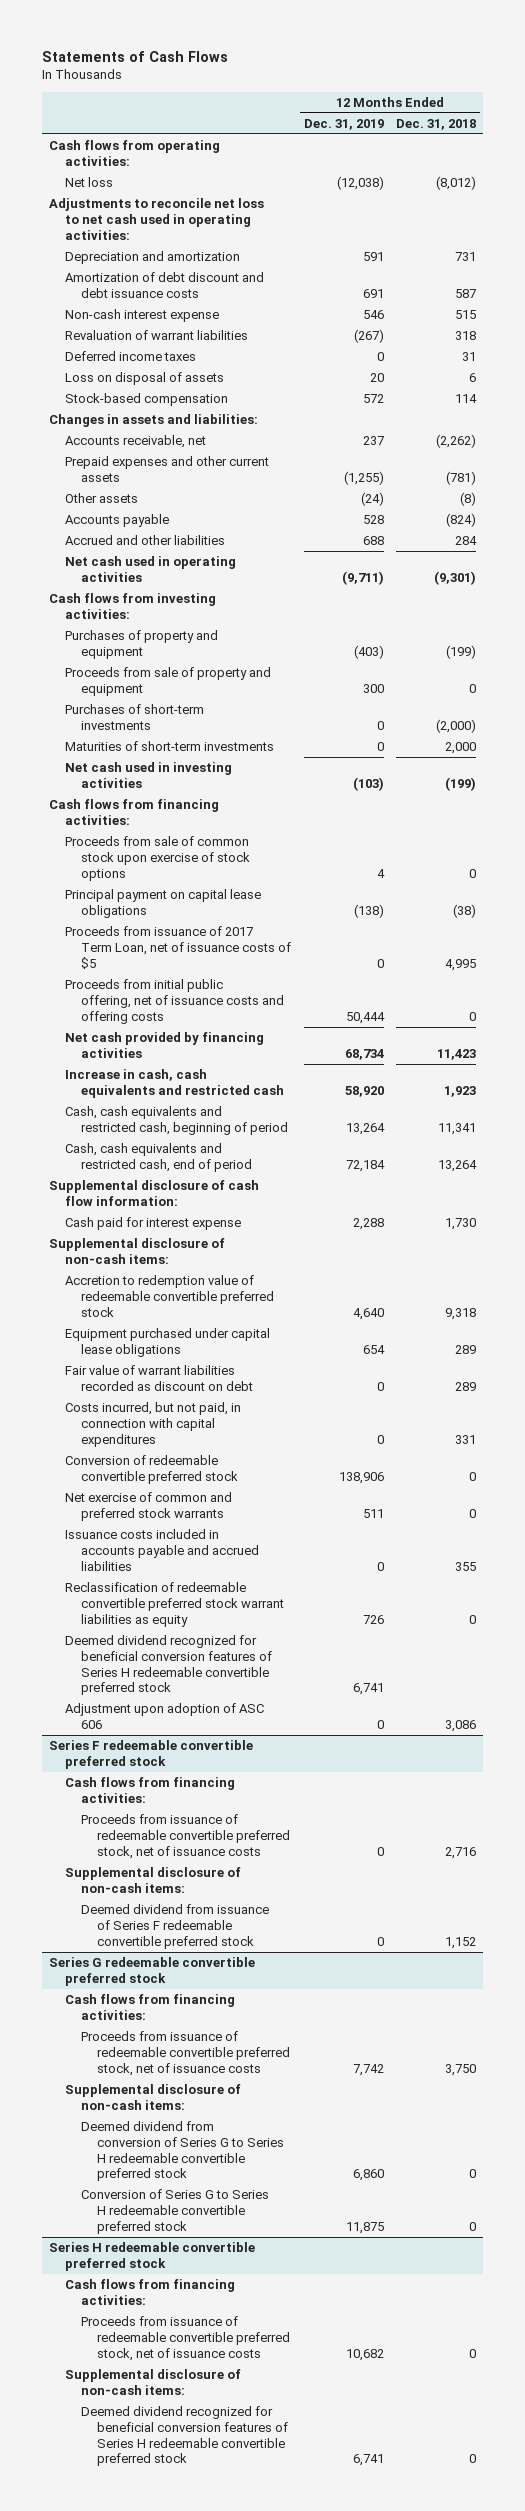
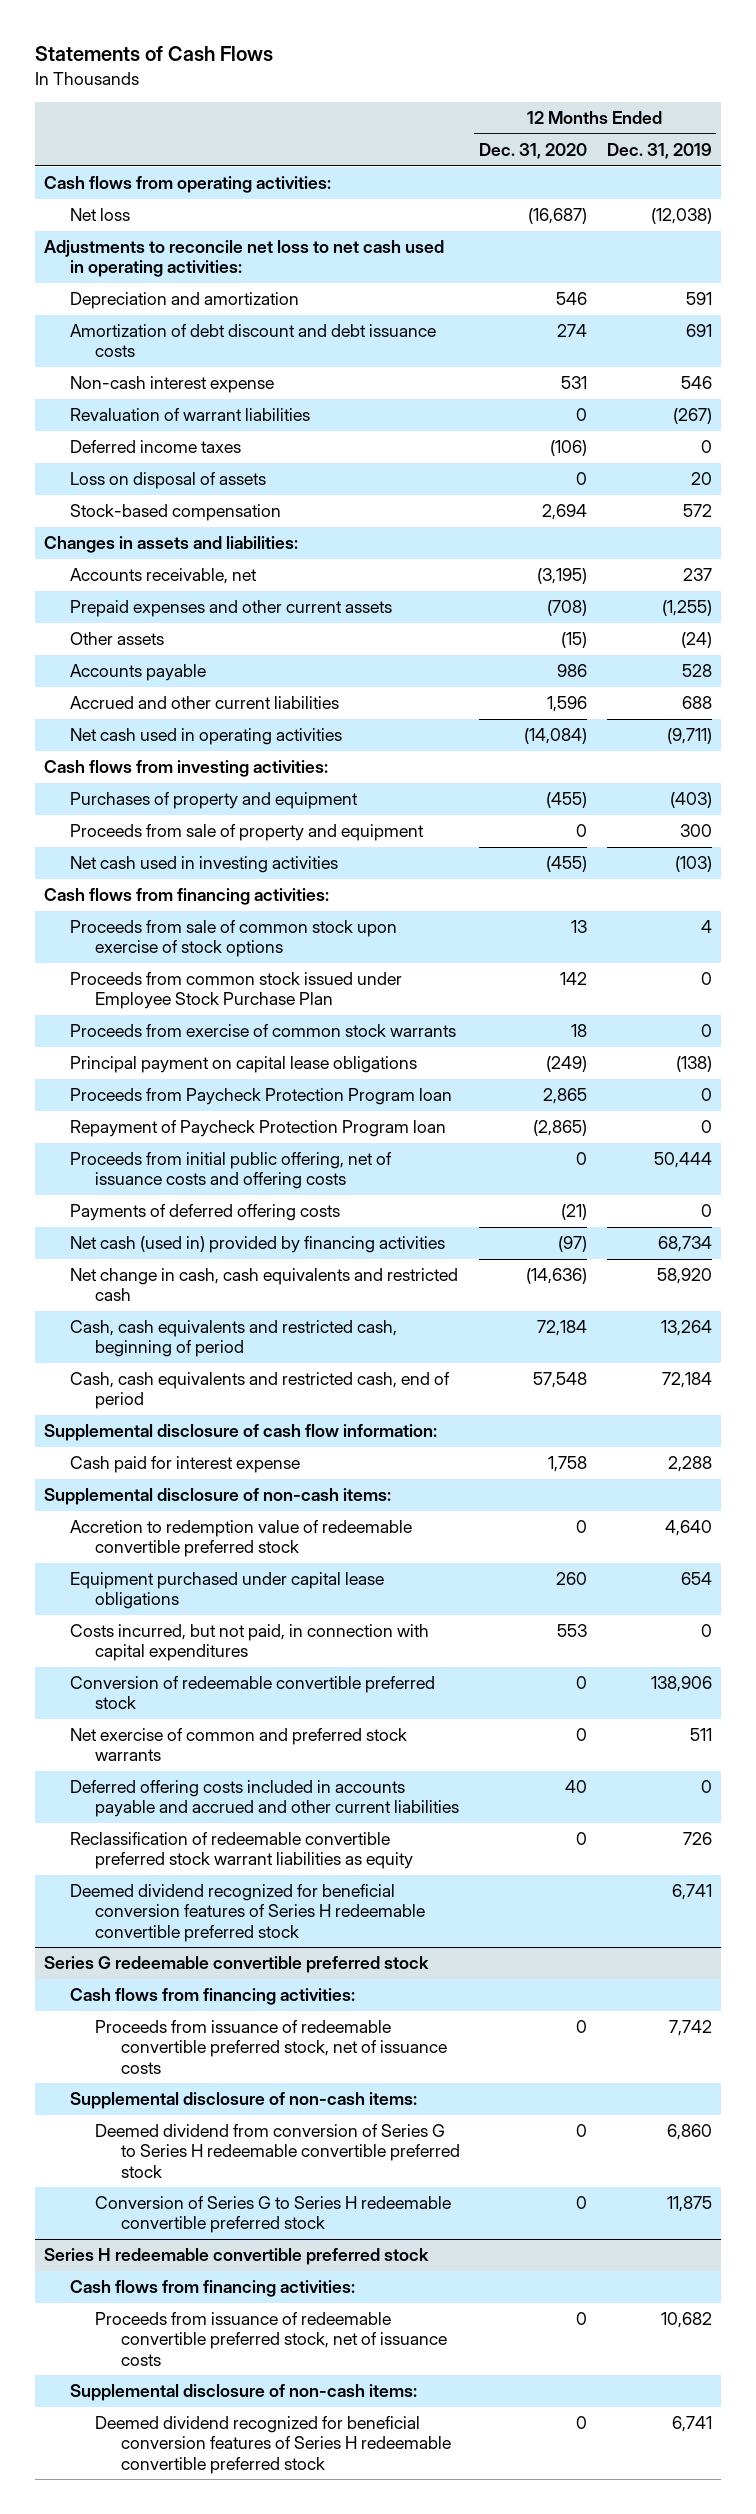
- | 12 Months Ended Dec. 31, 2019 | 12 Months Ended Dec. 31, 2018
+ | 12 Months Ended Dec. 31, 2020 | 12 Months Ended Dec. 31, 2019
- Accrued and other liabilities | 688 | 284
+ Accrued and other current liabilities | 1,596 | 688
- Purchases of short-term investments | 0 | (2,000)
- Maturities of short-term investments | 0 | 2,000
+ Proceeds from common stock issued under Employee Stock Purchase Plan | 142 | 0
+ Proceeds from exercise of common stock warrants | 18 | 0
- Proceeds from issuance of 2017 Term Loan, net of issuance costs of $5 | 0 | 4,995
+ Proceeds from Paycheck Protection Program loan | 2,865 | 0
+ Repayment of Paycheck Protection Program loan | (2,865) | 0
- Net cash provided by financing activities | 68,734 | 11,423
- Increase in cash, cash equivalents and restricted cash | 58,920 | 1,923
+ Payments of deferred offering costs | (21) | 0
+ Net cash (used in) provided by financing activities | (97) | 68,734
+ Net change in cash, cash equivalents and restricted cash | (14,636) | 58,920
- Fair value of warrant liabilities recorded as discount on debt | 0 | 289
- Issuance costs included in accounts payable and accrued liabilities | 0 | 355
+ Deferred offering costs included in accounts payable and accrued and other current liabilities | 40 | 0
- Adjustment upon adoption of ASC 606 | 0 | 3,086
- Series F redeemable convertible preferred stock
- Cash flows from financing activities:
- Proceeds from issuance of redeemable convertible preferred stock, net of issuance costs | 0 | 2,716
- Supplemental disclosure of non-cash items:
- Deemed dividend from issuance of Series F redeemable convertible preferred stock | 0 | 1,152

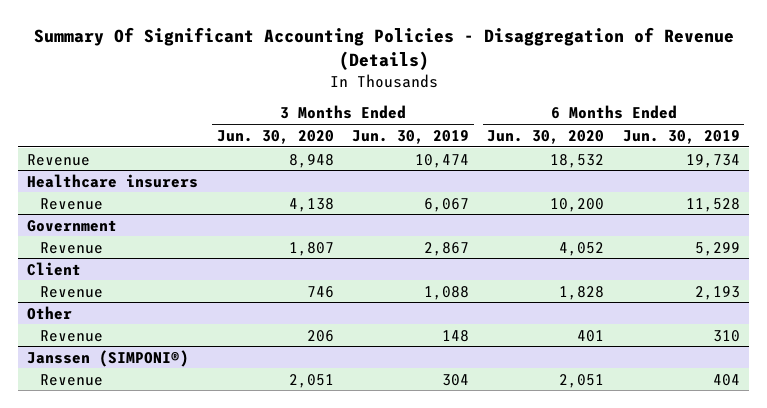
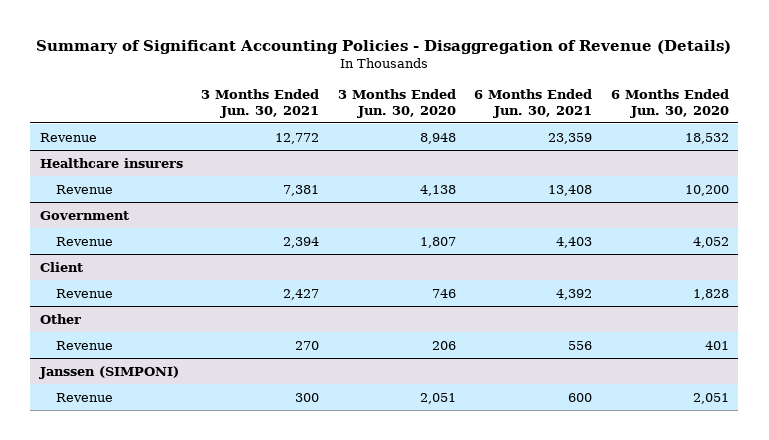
- Summary Of Significant Accounting Policies - Disaggregation of Revenue (Details)
+ Summary of Significant Accounting Policies - Disaggregation of Revenue (Details)
- | 3 Months Ended Jun. 30, 2020 | 3 Months Ended Jun. 30, 2019 | 6 Months Ended Jun. 30, 2020 | 6 Months Ended Jun. 30, 2019
+ | 3 Months Ended Jun. 30, 2021 | 3 Months Ended Jun. 30, 2020 | 6 Months Ended Jun. 30, 2021 | 6 Months Ended Jun. 30, 2020
- Janssen (SIMPONI®)
+ Janssen (SIMPONI)

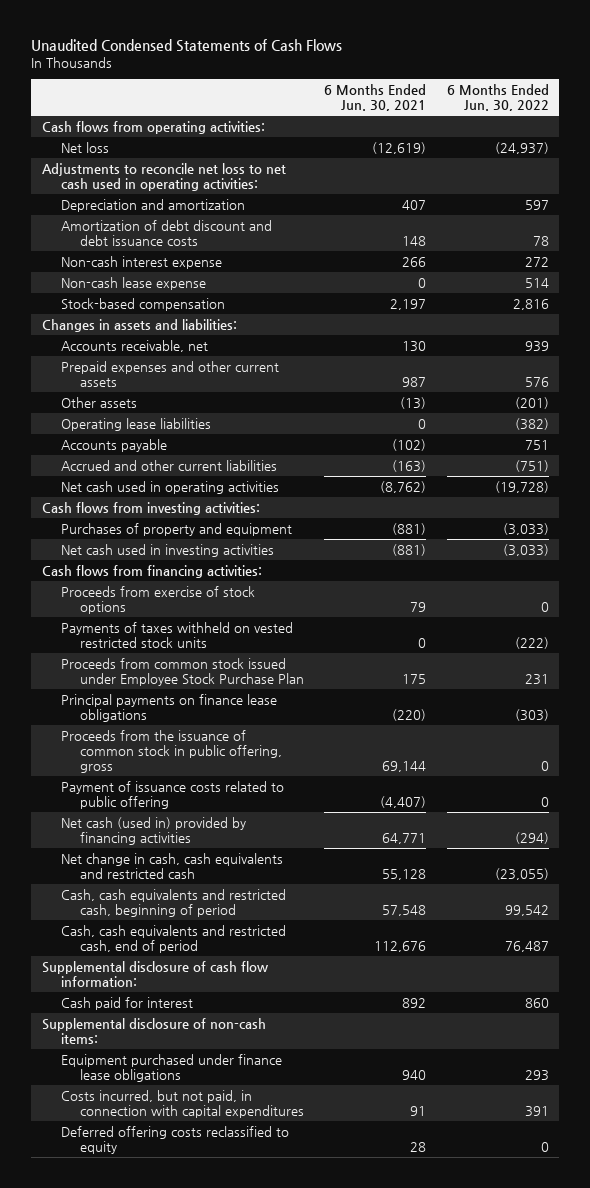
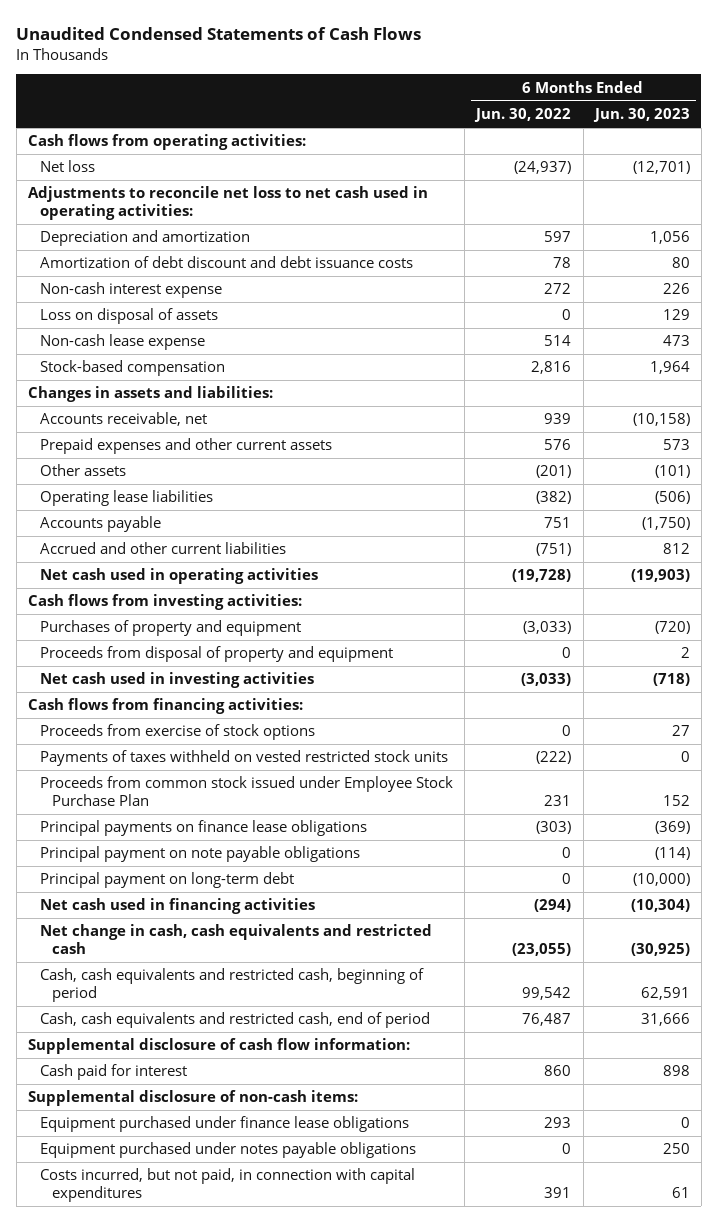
- | 6 Months Ended Jun. 30, 2021 | 6 Months Ended Jun. 30, 2022
+ | 6 Months Ended Jun. 30, 2022 | 6 Months Ended Jun. 30, 2023
+ Loss on disposal of assets | 0 | 129
+ Proceeds from disposal of property and equipment | 0 | 2
- Proceeds from the issuance of common stock in public offering, gross | 69,144 | 0
- Payment of issuance costs related to public offering | (4,407) | 0
- Net cash (used in) provided by financing activities | 64,771 | (294)
+ Principal payment on note payable obligations | 0 | (114)
+ Principal payment on long-term debt | 0 | (10,000)
+ Net cash used in financing activities | (294) | (10,304)
+ Equipment purchased under notes payable obligations | 0 | 250
- Deferred offering costs reclassified to equity | 28 | 0

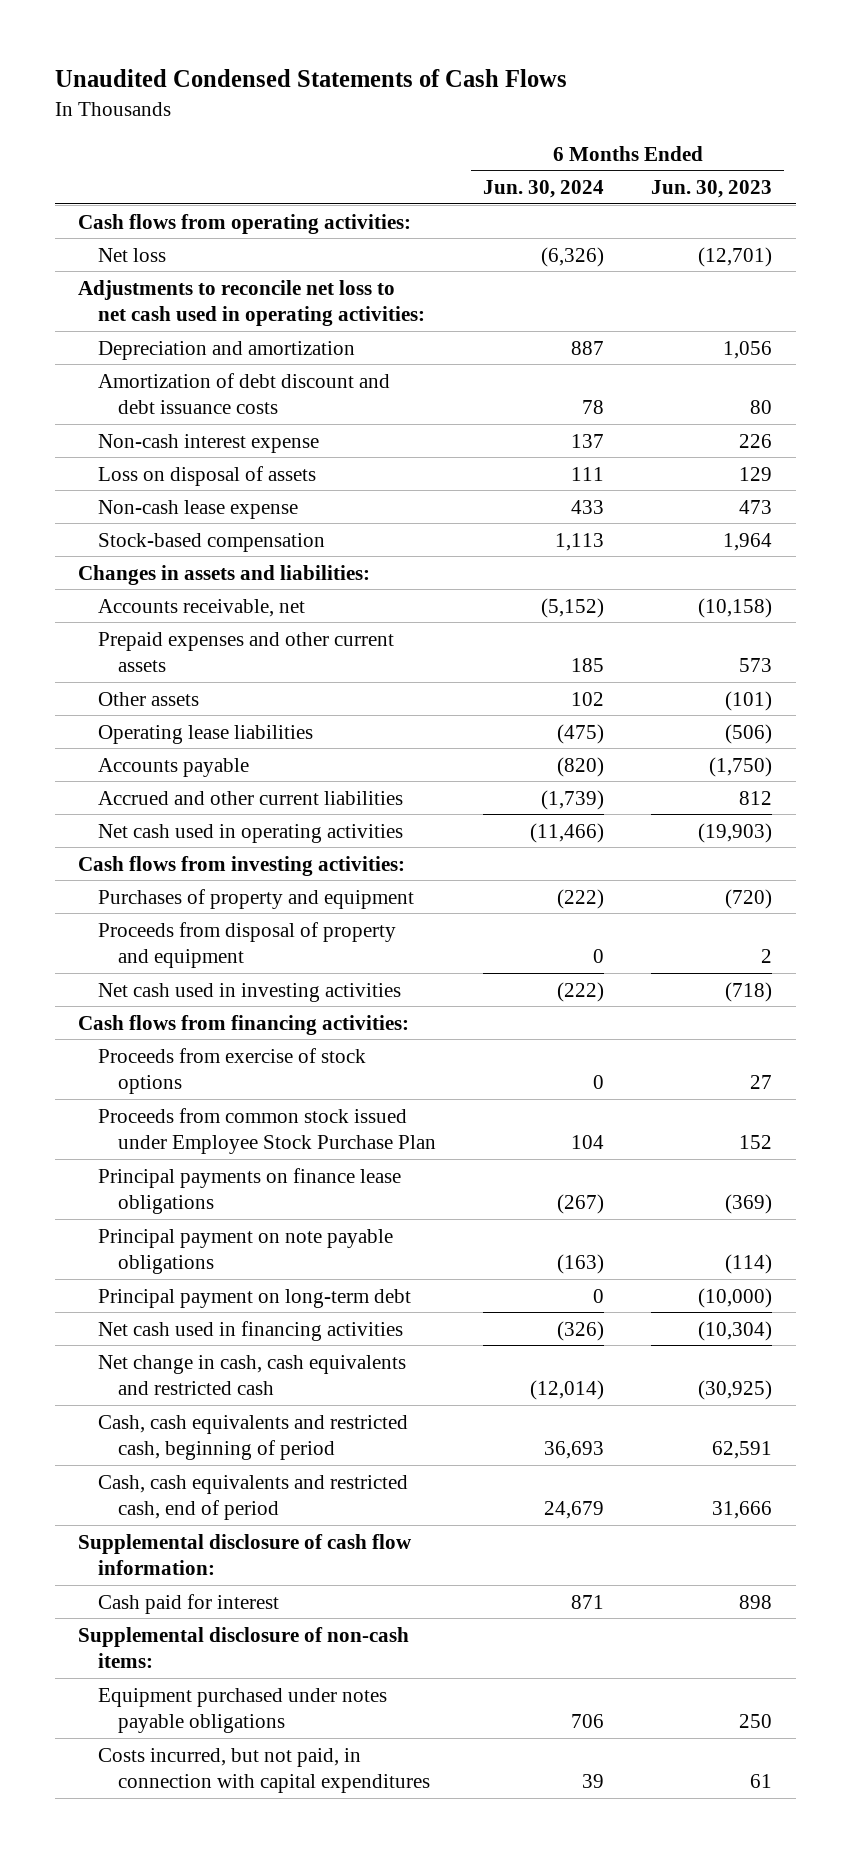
- | 6 Months Ended Jun. 30, 2022 | 6 Months Ended Jun. 30, 2023
+ | 6 Months Ended Jun. 30, 2024 | 6 Months Ended Jun. 30, 2023
- Payments of taxes withheld on vested restricted stock units | (222) | 0
- Equipment purchased under finance lease obligations | 293 | 0

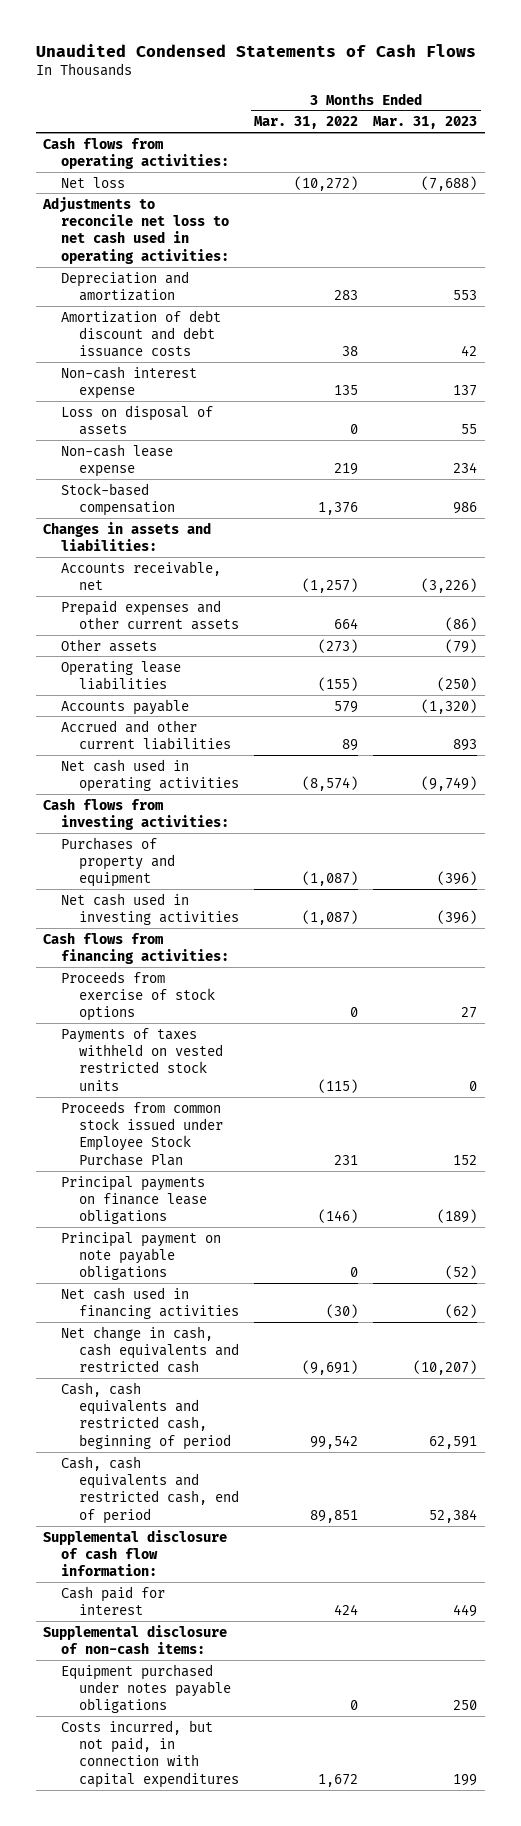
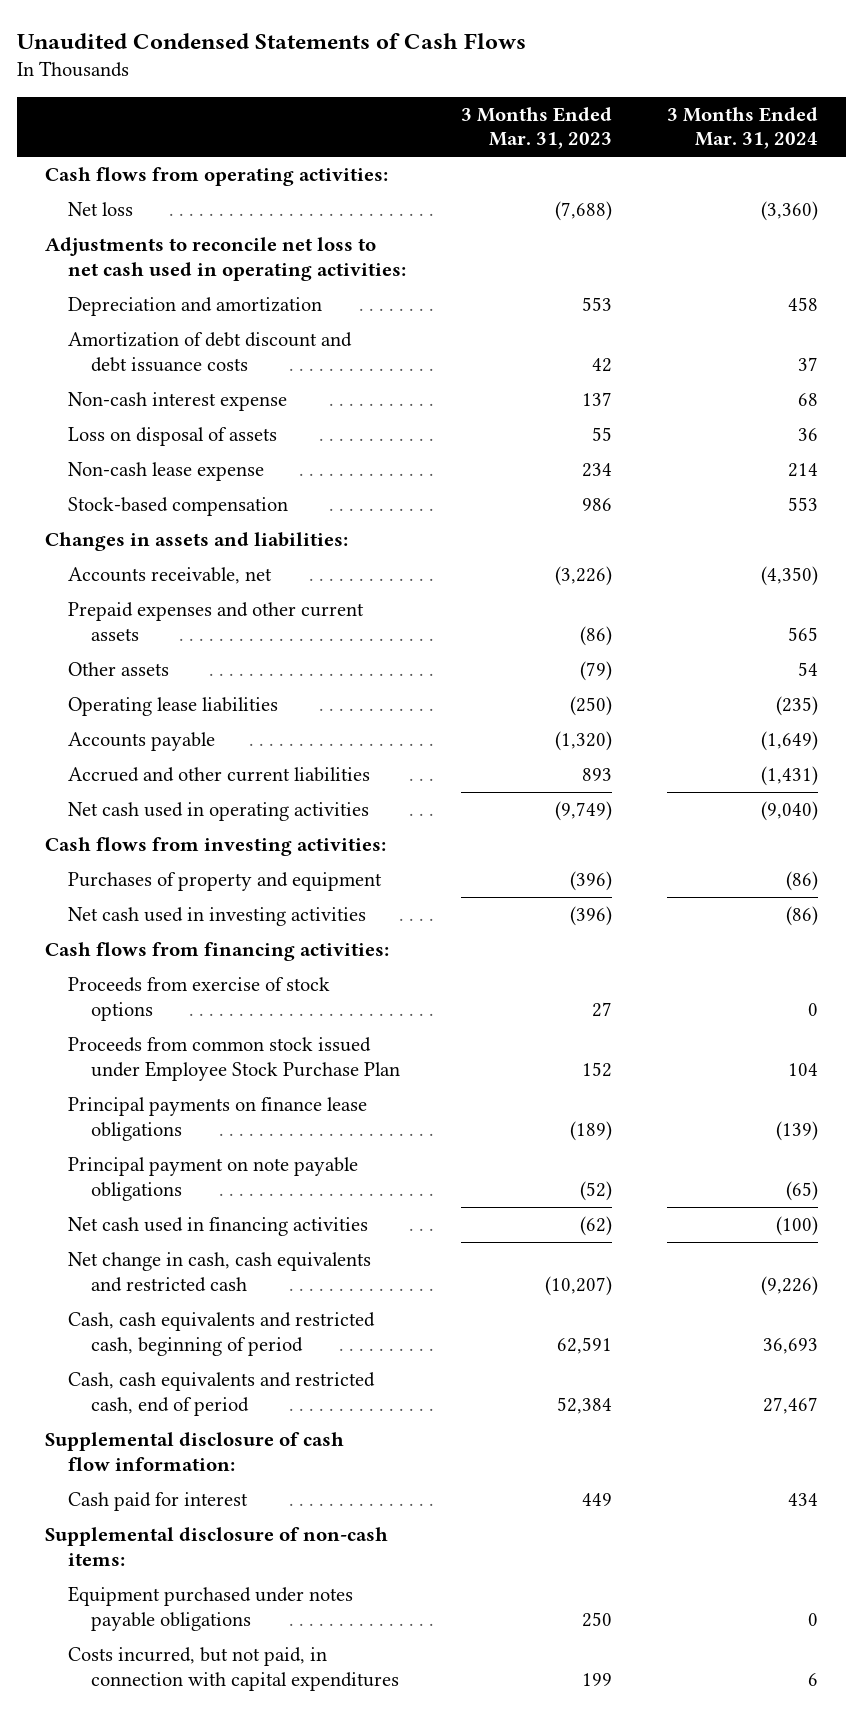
- | 3 Months Ended Mar. 31, 2022 | 3 Months Ended Mar. 31, 2023
+ | 3 Months Ended Mar. 31, 2023 | 3 Months Ended Mar. 31, 2024
- Payments of taxes withheld on vested restricted stock units | (115) | 0

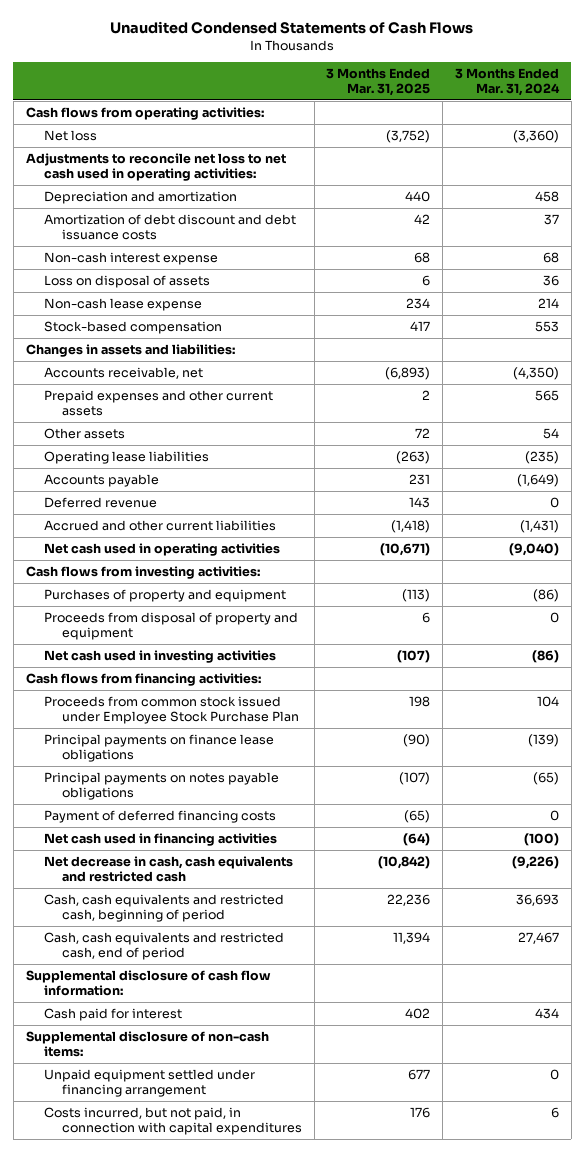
- | 3 Months Ended Mar. 31, 2023 | 3 Months Ended Mar. 31, 2024
+ | 3 Months Ended Mar. 31, 2025 | 3 Months Ended Mar. 31, 2024
+ Deferred revenue | 143 | 0
+ Proceeds from disposal of property and equipment | 6 | 0
- Proceeds from exercise of stock options | 27 | 0
- Principal payment on note payable obligations | (52) | (65)
+ Principal payments on notes payable obligations | (107) | (65)
+ Payment of deferred financing costs | (65) | 0
- Net change in cash, cash equivalents and restricted cash | (10,207) | (9,226)
+ Net decrease in cash, cash equivalents and restricted cash | (10,842) | (9,226)
- Equipment purchased under notes payable obligations | 250 | 0
+ Unpaid equipment settled under financing arrangement | 677 | 0

